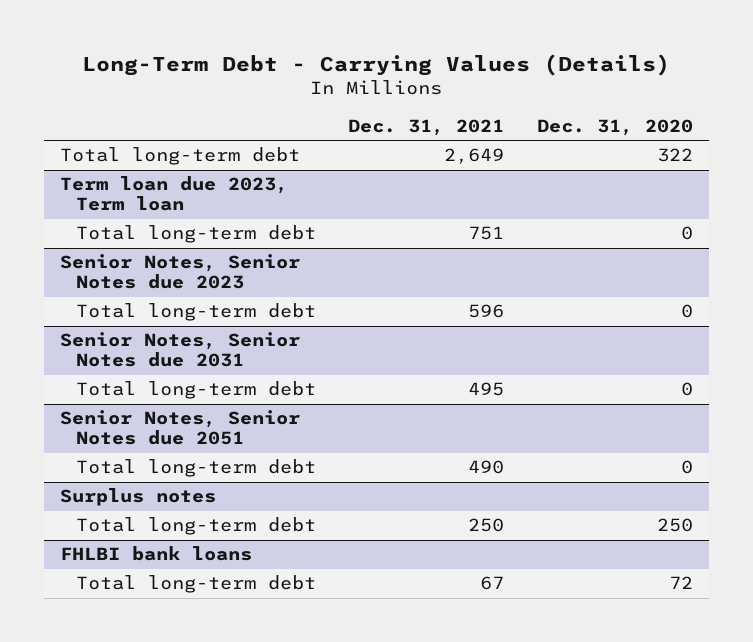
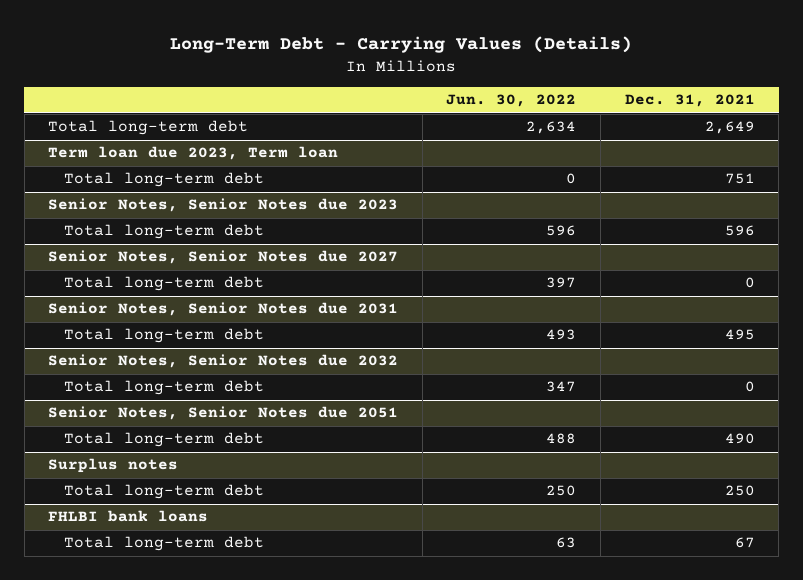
- | Dec. 31, 2021 | Dec. 31, 2020
+ | Jun. 30, 2022 | Dec. 31, 2021
+ Senior Notes, Senior Notes due 2027
+ Total long-term debt | 397 | 0
+ Senior Notes, Senior Notes due 2032
+ Total long-term debt | 347 | 0

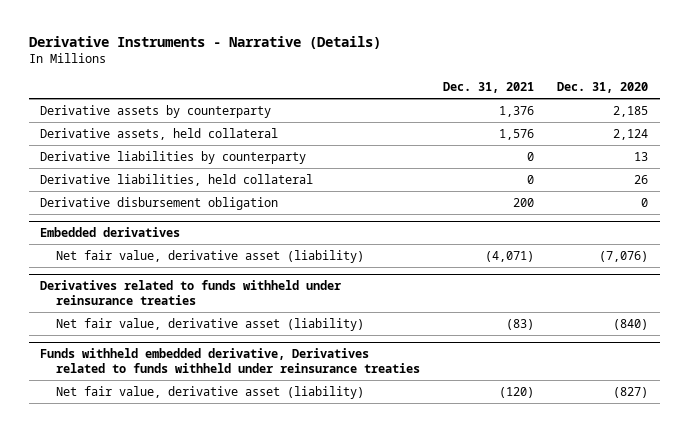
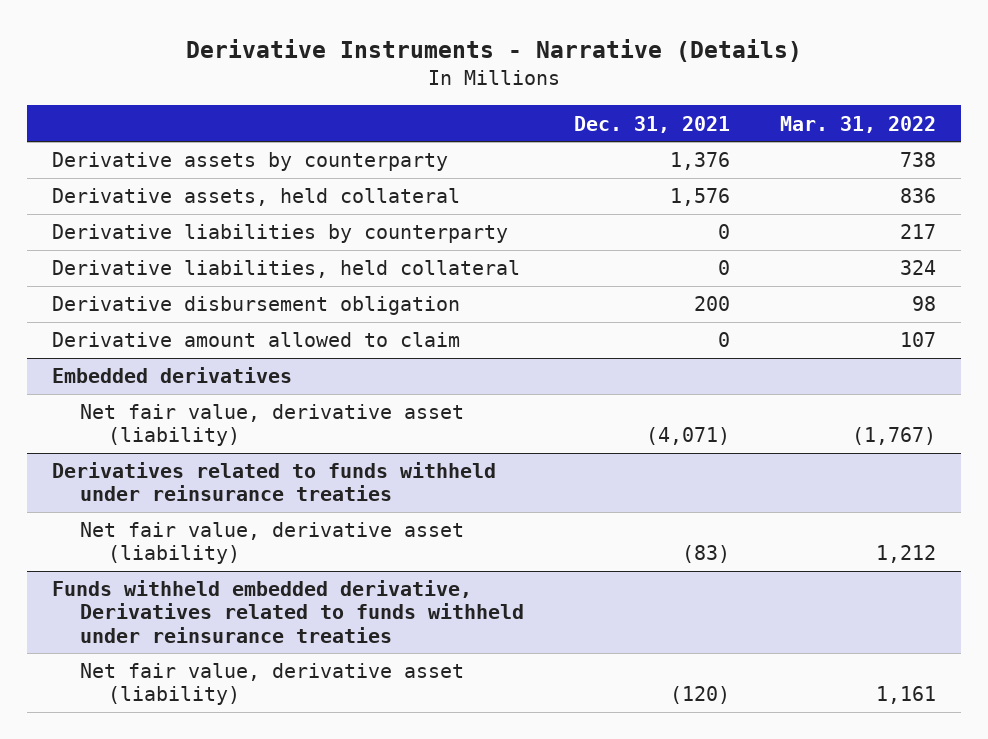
- | Dec. 31, 2021 | Dec. 31, 2020
+ | Dec. 31, 2021 | Mar. 31, 2022
+ Derivative amount allowed to claim | 0 | 107

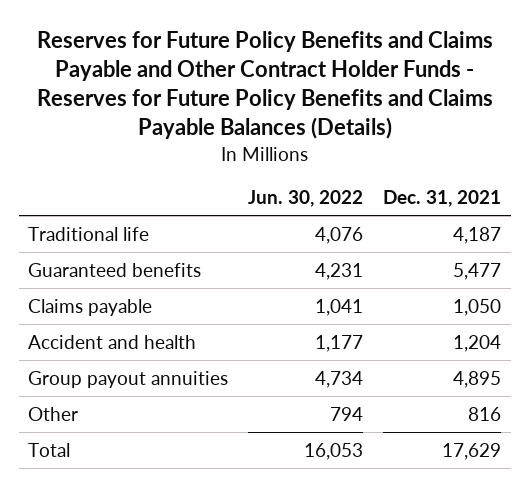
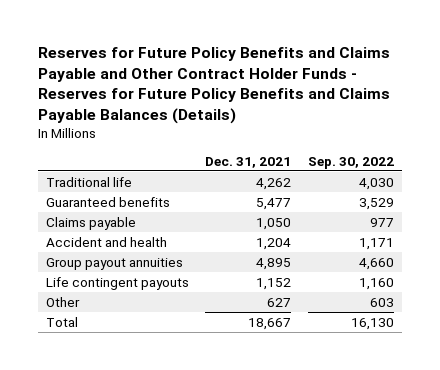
- | Jun. 30, 2022 | Dec. 31, 2021
+ | Dec. 31, 2021 | Sep. 30, 2022
- Traditional life | 4,076 | 4,187
+ Traditional life | 4,262 | 4,030
- Other | 794 | 816
- Total | 16,053 | 17,629
+ Life contingent payouts | 1,152 | 1,160
+ Other | 627 | 603
+ Total | 18,667 | 16,130

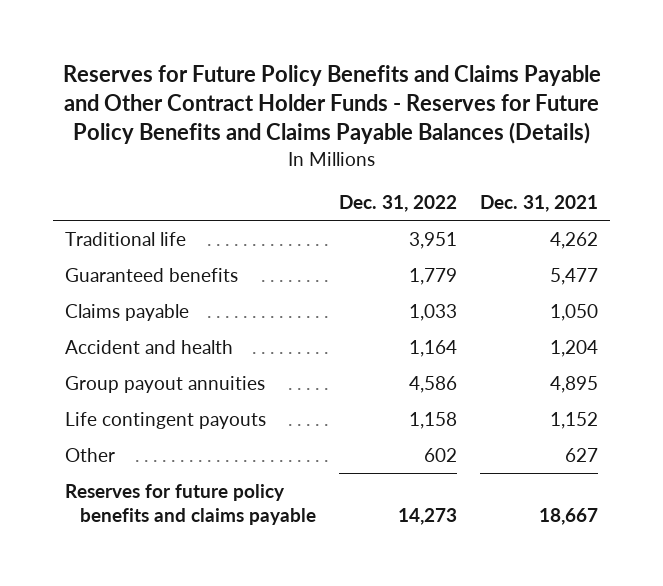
- | Dec. 31, 2021 | Sep. 30, 2022
+ | Dec. 31, 2022 | Dec. 31, 2021
- Total | 18,667 | 16,130
+ Reserves for future policy benefits and claims payable | 14,273 | 18,667

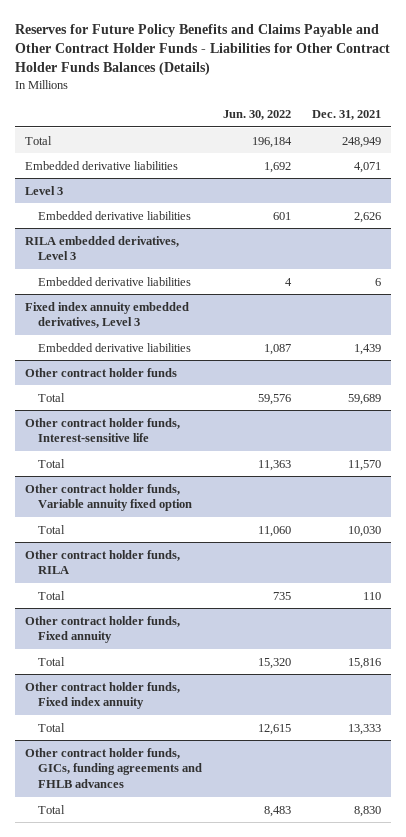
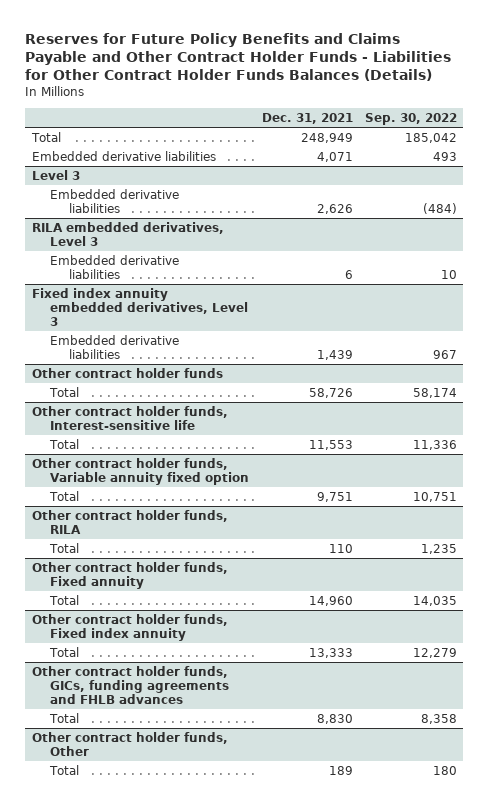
- | Jun. 30, 2022 | Dec. 31, 2021
+ | Dec. 31, 2021 | Sep. 30, 2022
@ Other contract holder funds
- Total | 59,576 | 59,689
+ Total | 58,726 | 58,174
@ Other contract holder funds, Interest-sensitive life
- Total | 11,363 | 11,570
+ Total | 11,553 | 11,336
@ Other contract holder funds, Variable annuity fixed option
- Total | 11,060 | 10,030
+ Total | 9,751 | 10,751
@ Other contract holder funds, Fixed annuity
- Total | 15,320 | 15,816
+ Total | 14,960 | 14,035
+ Other contract holder funds, Other
+ Total | 189 | 180

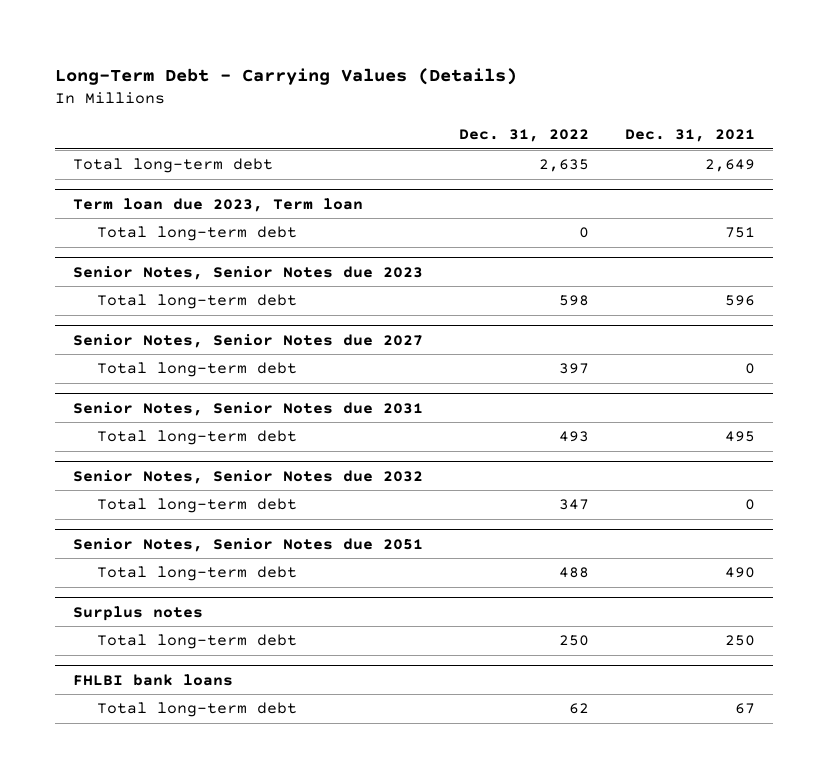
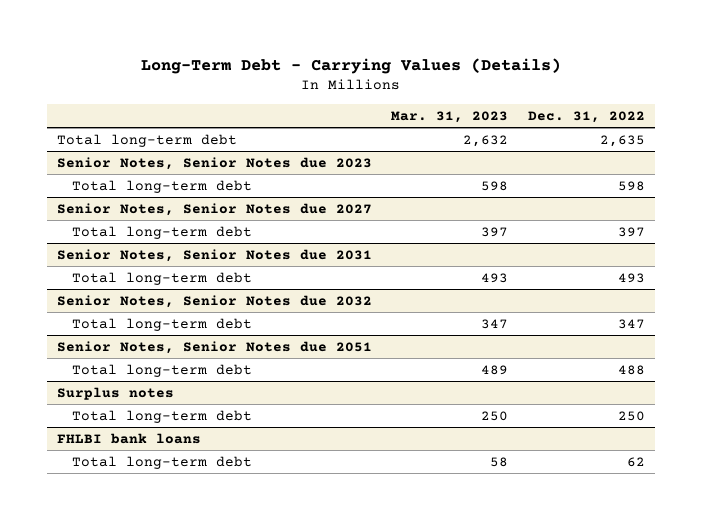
- | Dec. 31, 2022 | Dec. 31, 2021
+ | Mar. 31, 2023 | Dec. 31, 2022
- Term loan due 2023, Term loan
- Total long-term debt | 0 | 751

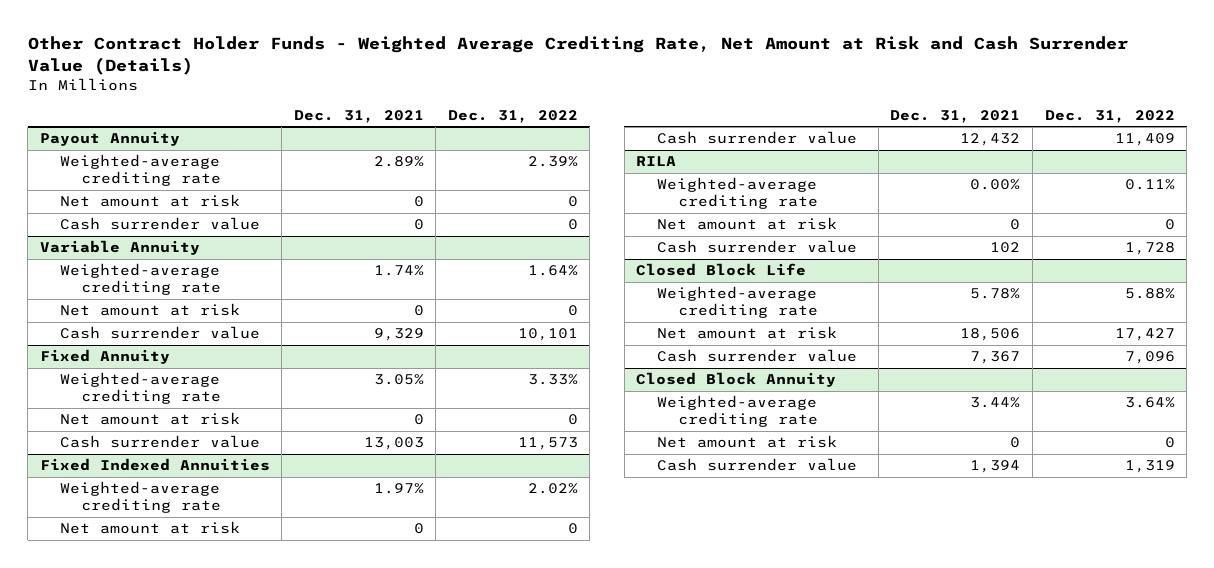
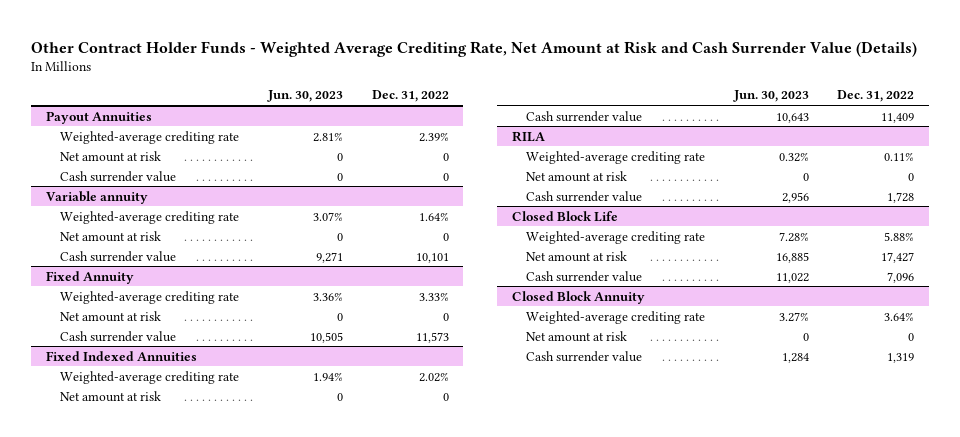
- | Dec. 31, 2021 | Dec. 31, 2022
+ | Jun. 30, 2023 | Dec. 31, 2022
- Payout Annuity
+ Payout Annuities
- Variable Annuity
+ Variable annuity

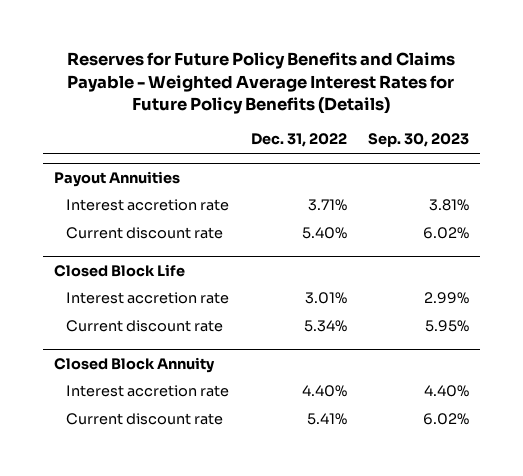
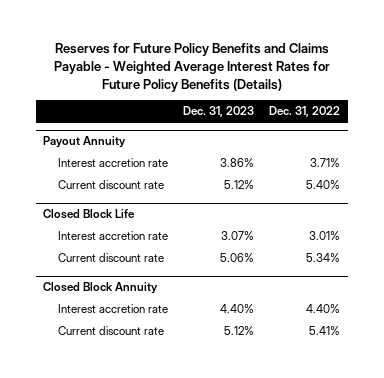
- | Dec. 31, 2022 | Sep. 30, 2023
+ | Dec. 31, 2023 | Dec. 31, 2022
- Payout Annuities
+ Payout Annuity

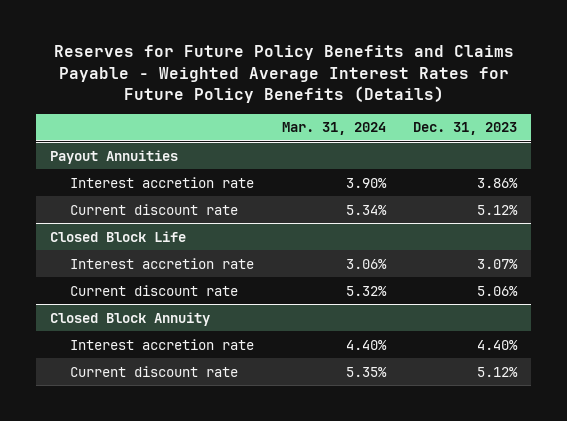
- | Dec. 31, 2023 | Dec. 31, 2022
+ | Mar. 31, 2024 | Dec. 31, 2023
- Payout Annuity
+ Payout Annuities

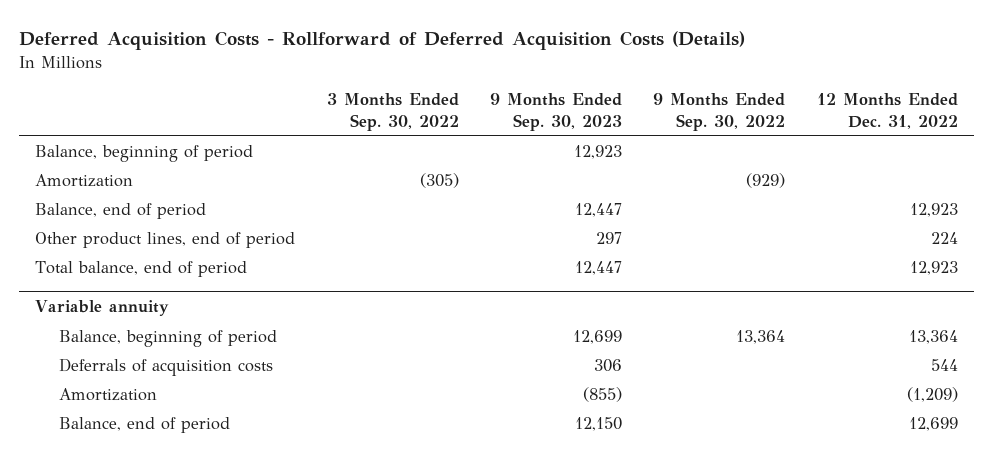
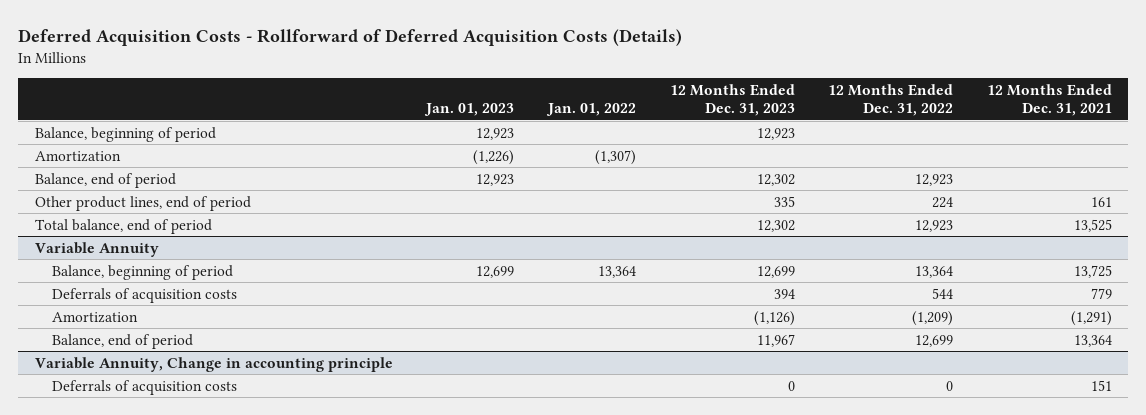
- | 3 Months Ended Sep. 30, 2022 | 9 Months Ended Sep. 30, 2023 | 9 Months Ended Sep. 30, 2022 | 12 Months Ended Dec. 31, 2022
+ | Jan. 01, 2023 | Jan. 01, 2022 | 12 Months Ended Dec. 31, 2023 | 12 Months Ended Dec. 31, 2022 | 12 Months Ended Dec. 31, 2021
- Variable annuity
+ Variable Annuity
+ Variable Annuity, Change in accounting principle
+ Deferrals of acquisition costs | | | 0 | 0 | 151

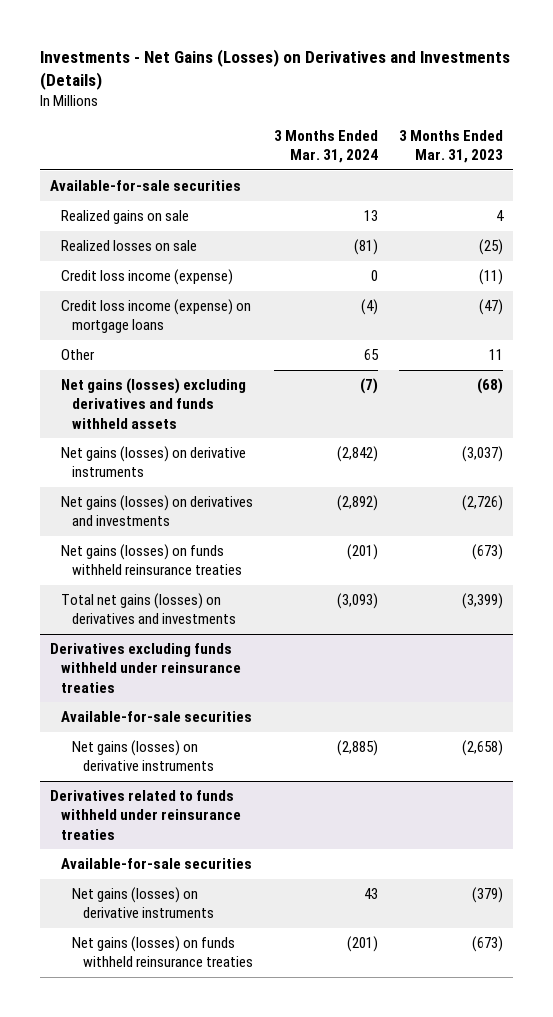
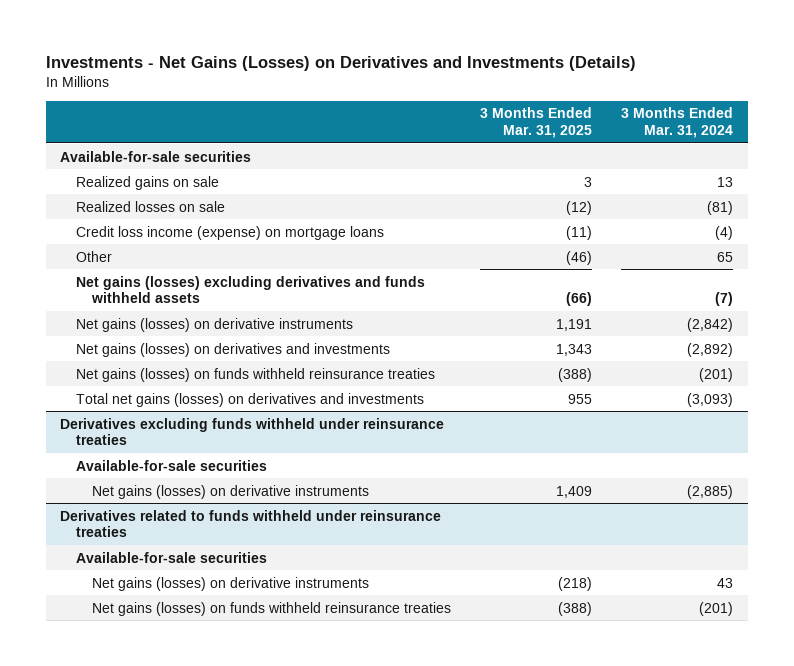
- | 3 Months Ended Mar. 31, 2024 | 3 Months Ended Mar. 31, 2023
+ | 3 Months Ended Mar. 31, 2025 | 3 Months Ended Mar. 31, 2024
- Credit loss income (expense) | 0 | (11)

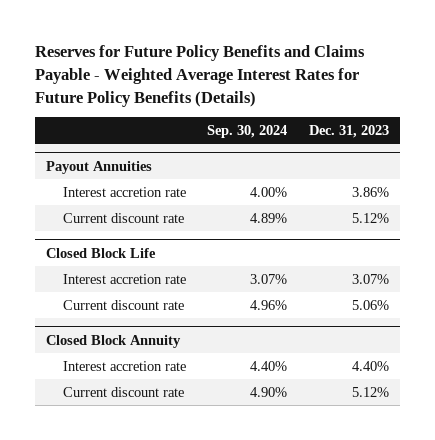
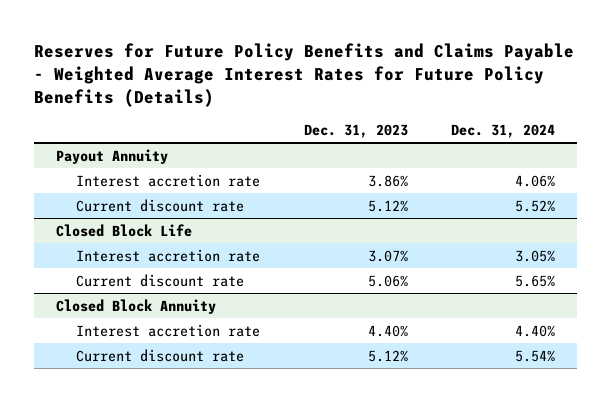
- | Sep. 30, 2024 | Dec. 31, 2023
+ | Dec. 31, 2023 | Dec. 31, 2024
- Payout Annuities
+ Payout Annuity

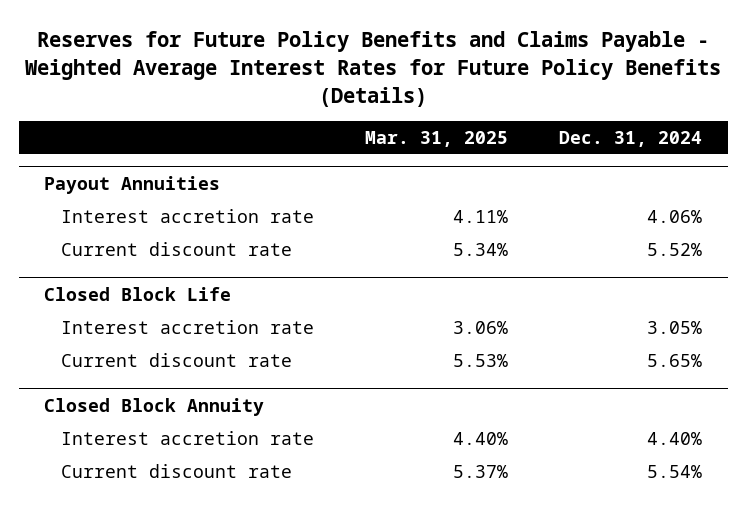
- | Dec. 31, 2023 | Dec. 31, 2024
+ | Mar. 31, 2025 | Dec. 31, 2024
- Payout Annuity
+ Payout Annuities

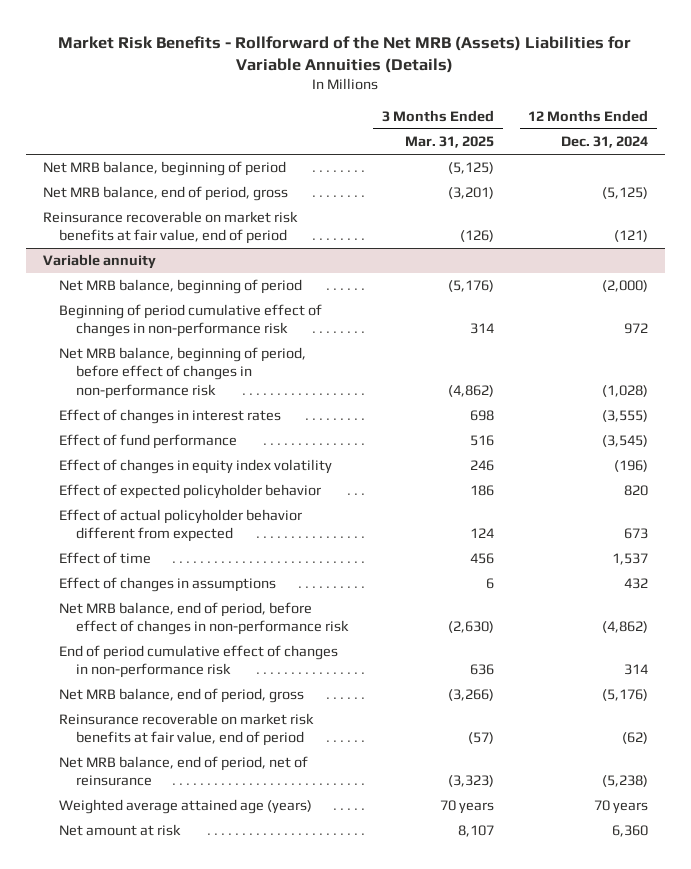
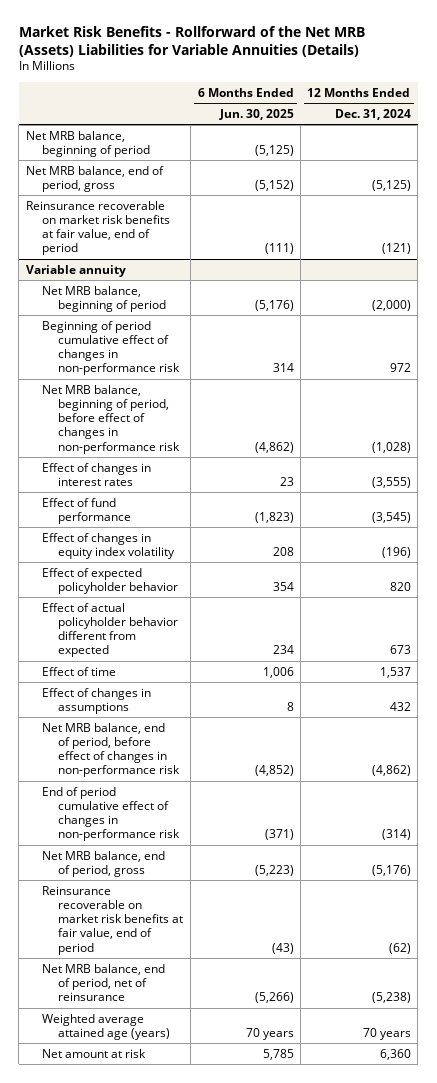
- | 3 Months Ended Mar. 31, 2025 | 12 Months Ended Dec. 31, 2024
+ | 6 Months Ended Jun. 30, 2025 | 12 Months Ended Dec. 31, 2024
@ Variable annuity
- End of period cumulative effect of changes in non-performance risk | 636 | 314
+ End of period cumulative effect of changes in non-performance risk | (371) | (314)

